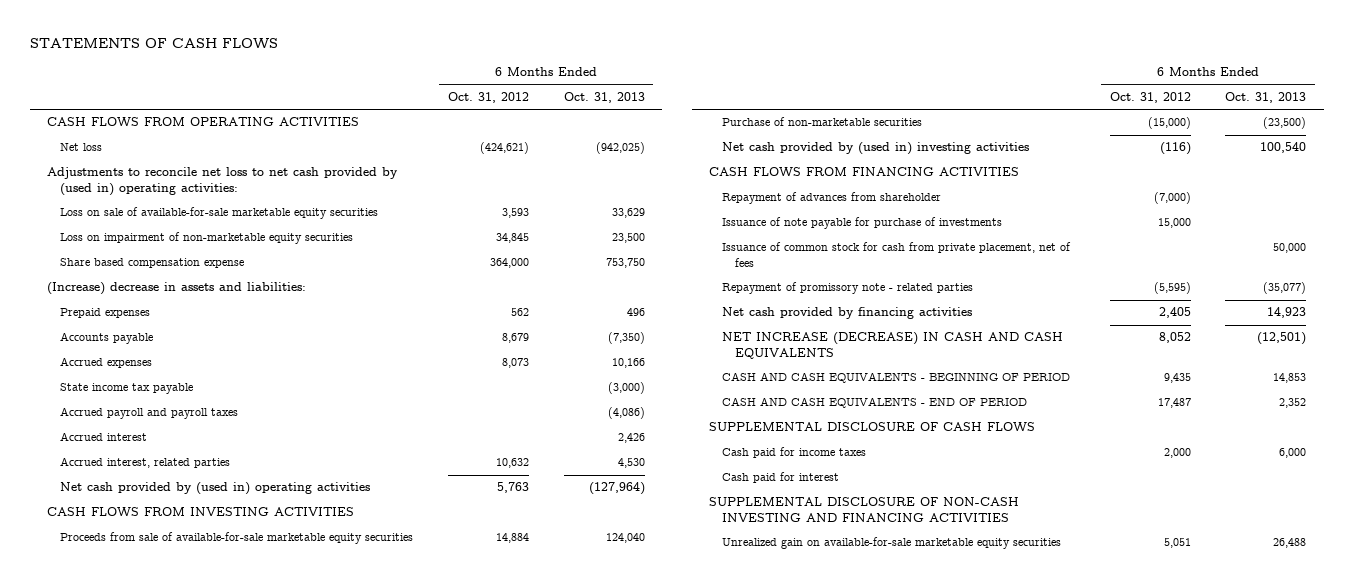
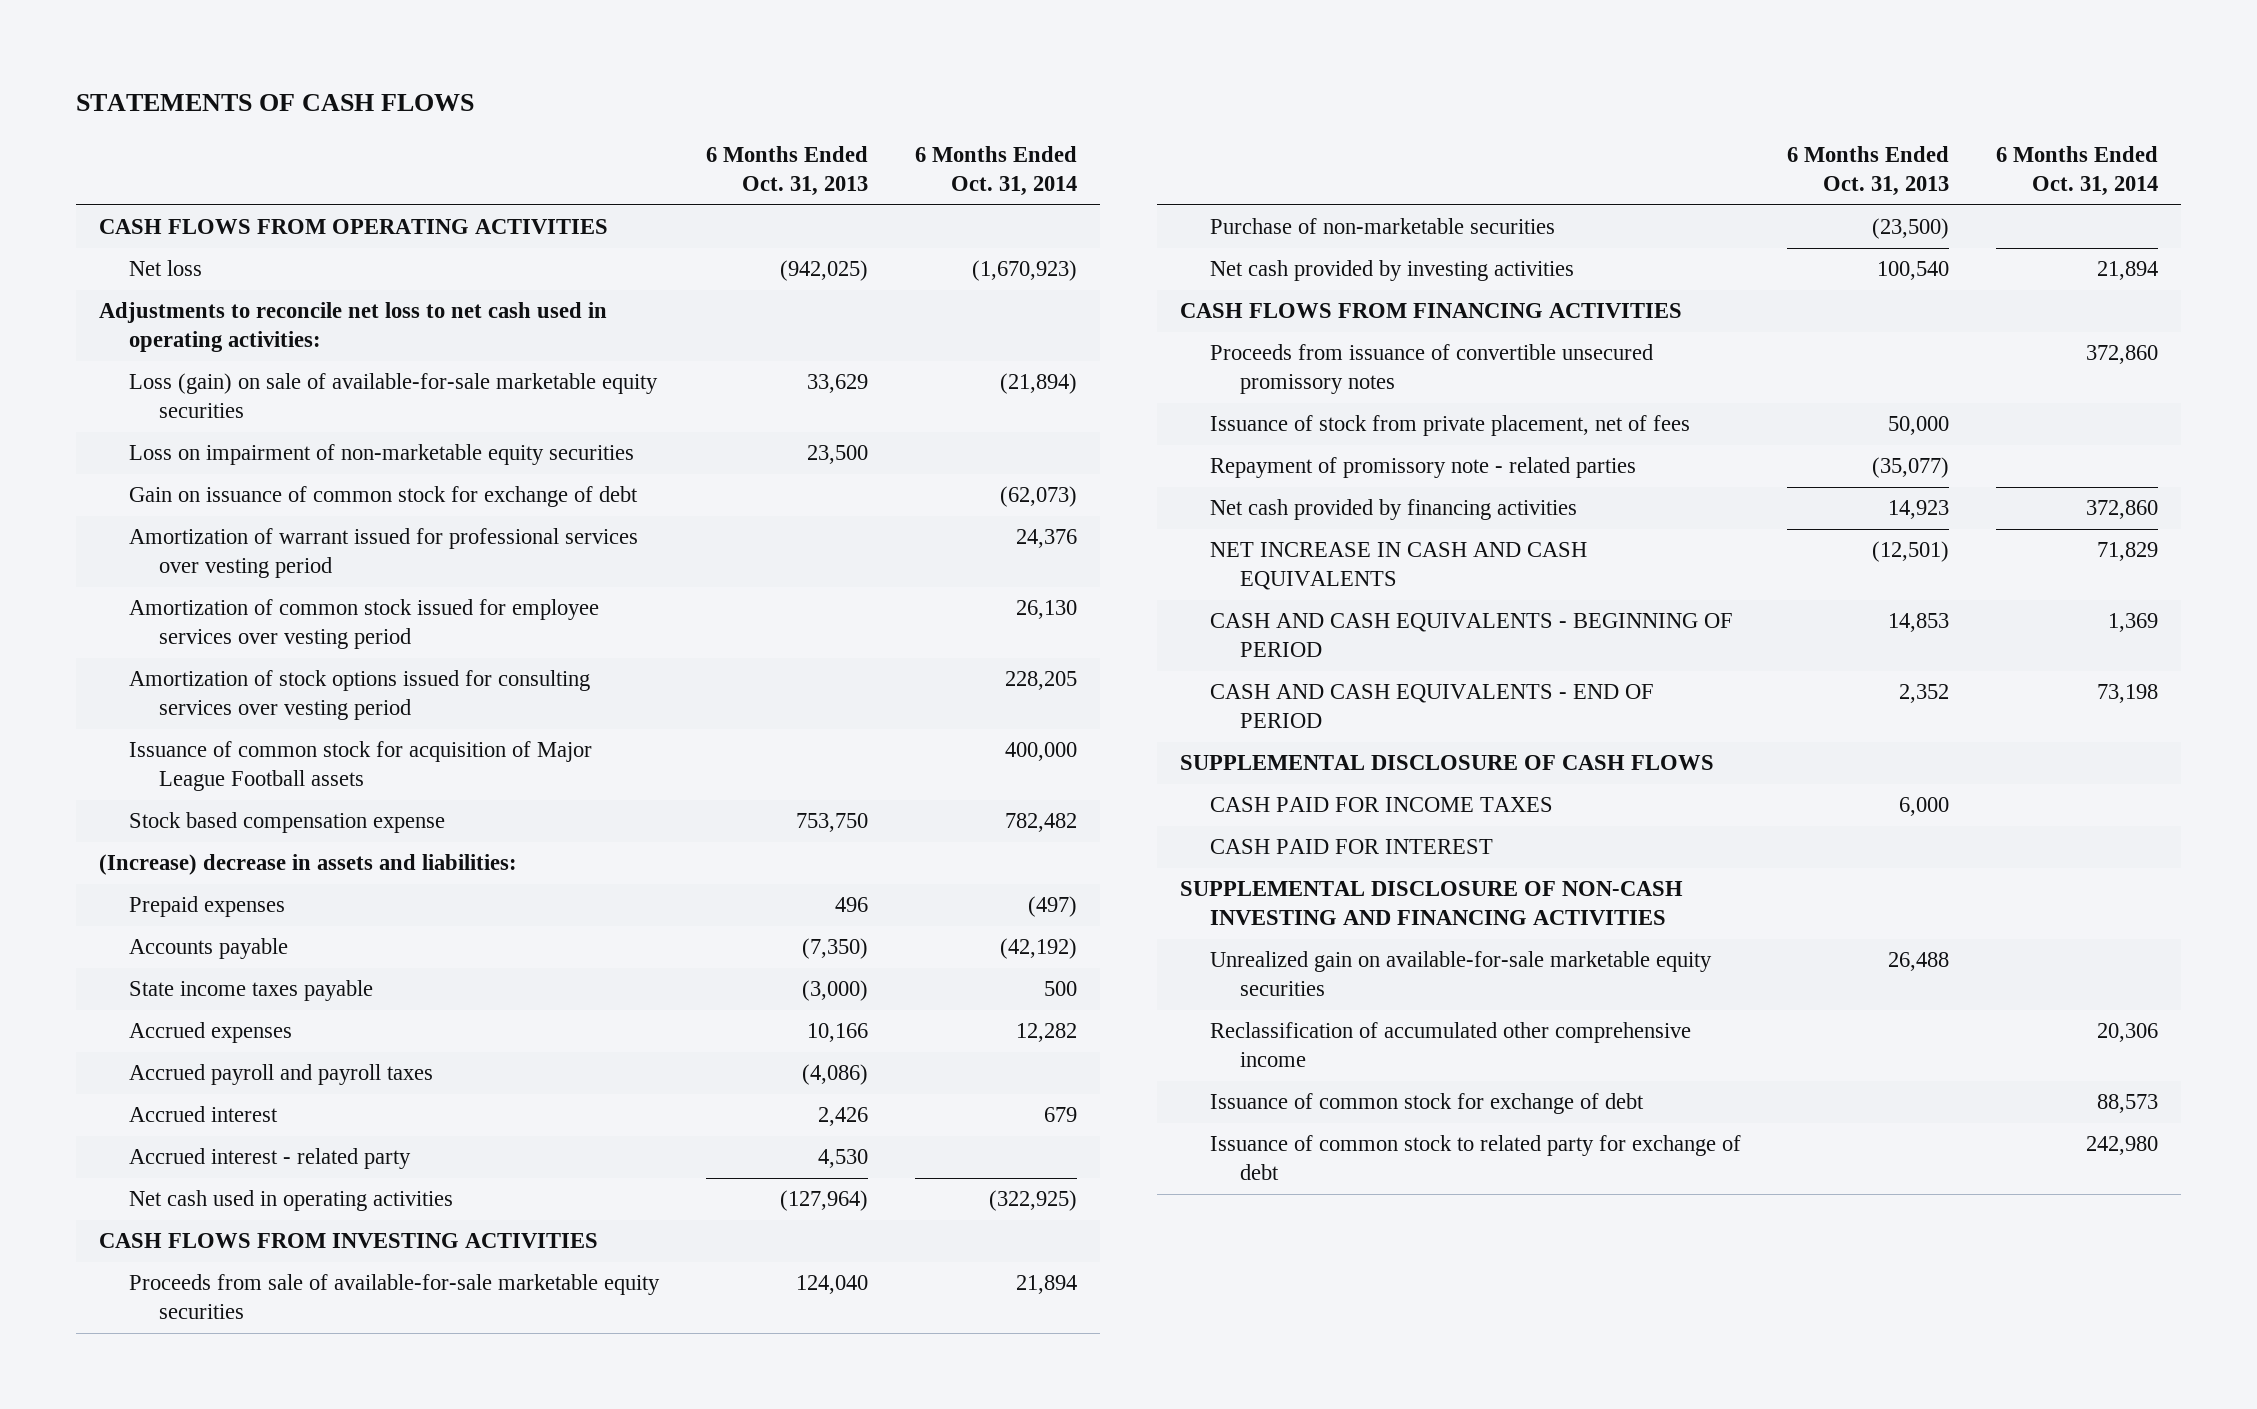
- | 6 Months Ended Oct. 31, 2012 | 6 Months Ended Oct. 31, 2013
+ | 6 Months Ended Oct. 31, 2013 | 6 Months Ended Oct. 31, 2014
- Adjustments to reconcile net loss to net cash provided by (used in) operating activities:
- Loss on sale of available-for-sale marketable equity securities | 3,593 | 33,629
+ Adjustments to reconcile net loss to net cash used in operating activities:
+ Loss (gain) on sale of available-for-sale marketable equity securities | 33,629 | (21,894)
- Share based compensation expense | 364,000 | 753,750
+ Gain on issuance of common stock for exchange of debt | | (62,073)
+ Amortization of warrant issued for professional services over vesting period | | 24,376
+ Amortization of common stock issued for employee services over vesting period | | 26,130
+ Amortization of stock options issued for consulting services over vesting period | | 228,205
+ Issuance of common stock for acquisition of Major League Football assets | | 400,000
+ Stock based compensation expense | 753,750 | 782,482
+ State income taxes payable | (3,000) | 500
- State income tax payable | | (3,000)
- Accrued interest, related parties | 10,632 | 4,530
- Net cash provided by (used in) operating activities | 5,763 | (127,964)
+ Accrued interest - related party | 4,530 |
+ Net cash used in operating activities | (127,964) | (322,925)
- Net cash provided by (used in) investing activities | (116) | 100,540
+ Net cash provided by investing activities | 100,540 | 21,894
- Repayment of advances from shareholder | (7,000) |
- Issuance of note payable for purchase of investments | 15,000 |
- Issuance of common stock for cash from private placement, net of fees | | 50,000
+ Proceeds from issuance of convertible unsecured promissory notes | | 372,860
+ Issuance of stock from private placement, net of fees | 50,000 |
- NET INCREASE (DECREASE) IN CASH AND CASH EQUIVALENTS | 8,052 | (12,501)
+ NET INCREASE IN CASH AND CASH EQUIVALENTS | (12,501) | 71,829
- Cash paid for income taxes | 2,000 | 6,000
- Cash paid for interest
+ CASH PAID FOR INCOME TAXES | 6,000 |
+ CASH PAID FOR INTEREST
+ Reclassification of accumulated other comprehensive income | | 20,306
+ Issuance of common stock for exchange of debt | | 88,573
+ Issuance of common stock to related party for exchange of debt | | 242,980

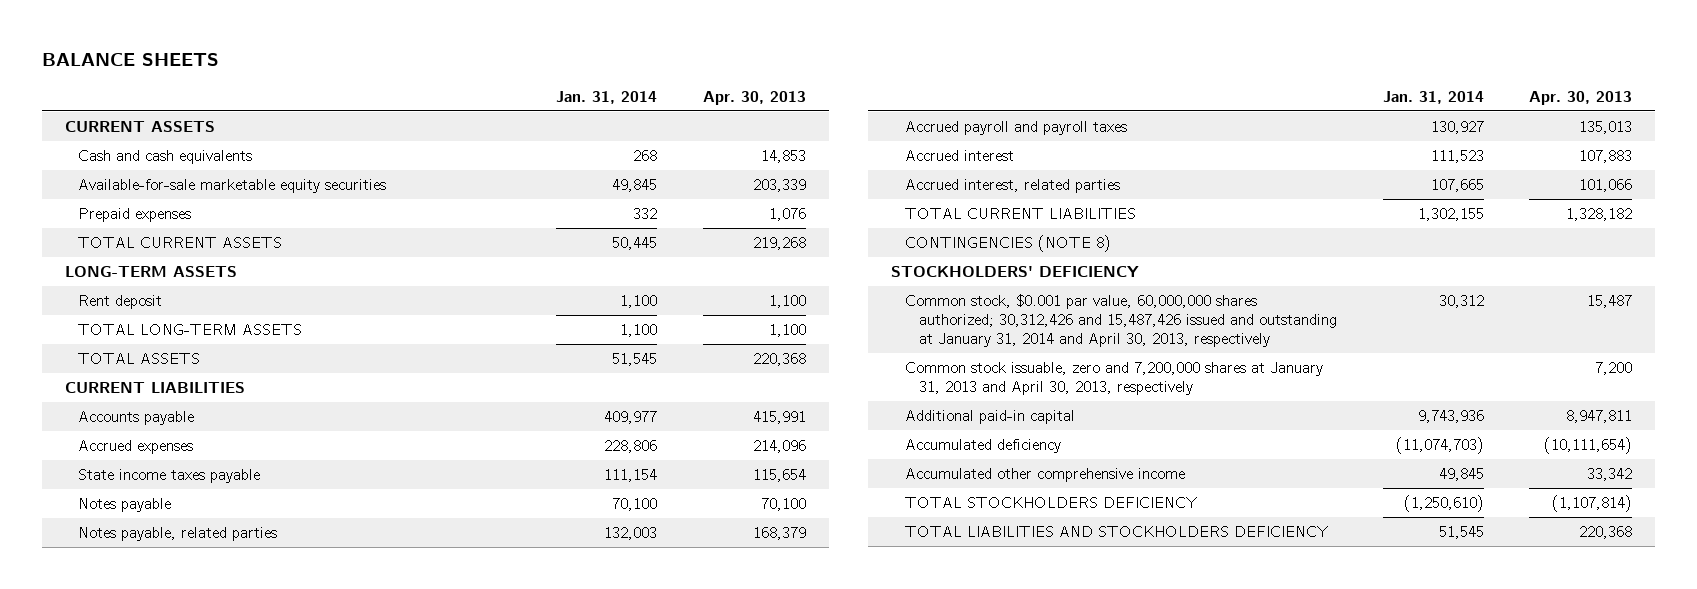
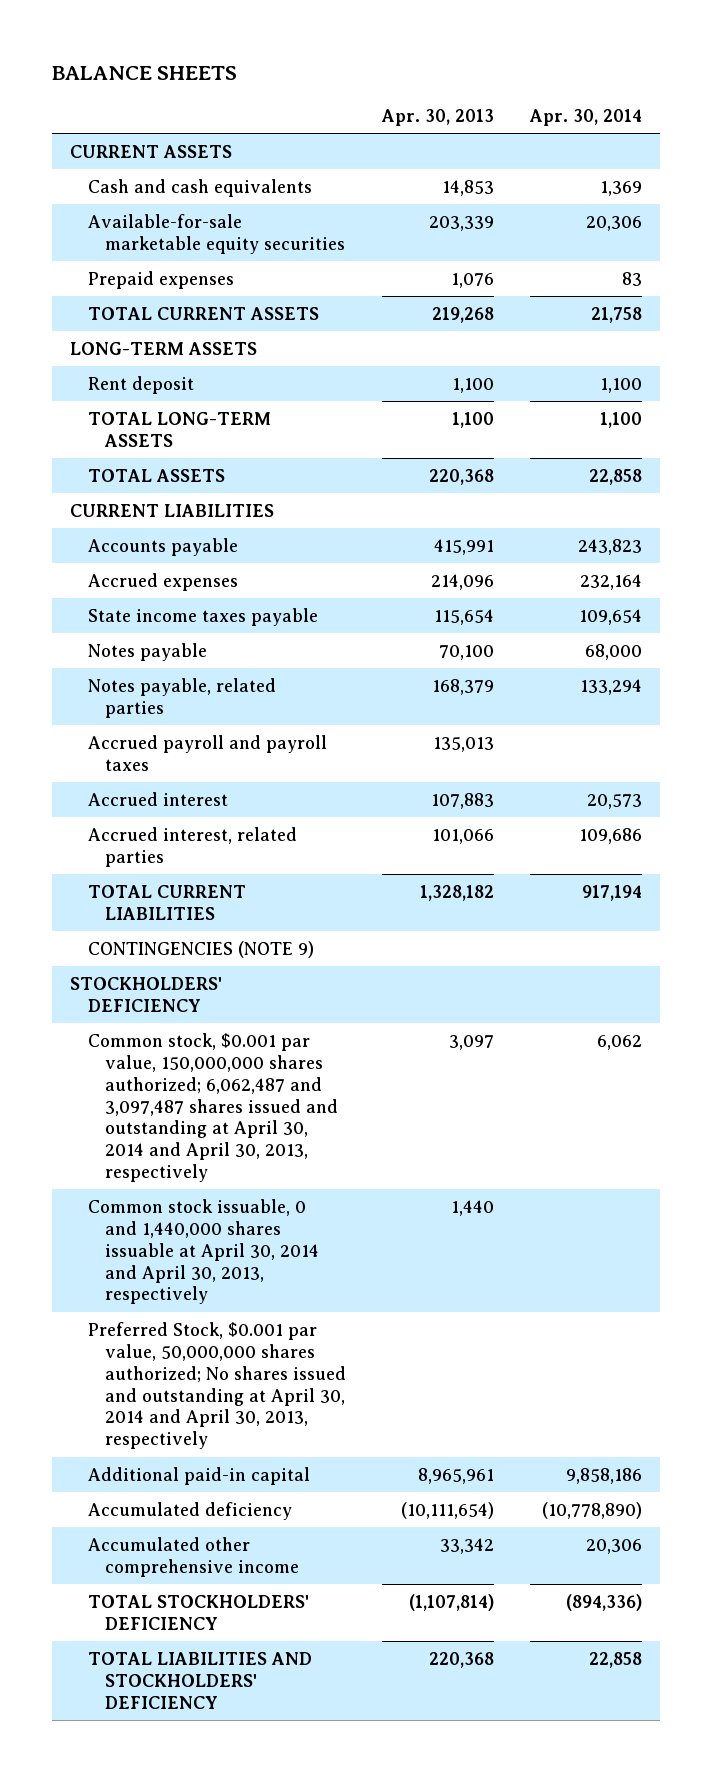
- | Jan. 31, 2014 | Apr. 30, 2013
+ | Apr. 30, 2013 | Apr. 30, 2014
- CONTINGENCIES (NOTE 8)
+ CONTINGENCIES (NOTE 9)
- Common stock, $0.001 par value, 60,000,000 shares authorized; 30,312,426 and 15,487,426 issued and outstanding at January 31, 2014 and April 30, 2013, respectively | 30,312 | 15,487
- Common stock issuable, zero and 7,200,000 shares at January 31, 2013 and April 30, 2013, respectively | | 7,200
- Additional paid-in capital | 9,743,936 | 8,947,811
+ Common stock, $0.001 par value, 150,000,000 shares authorized; 6,062,487 and 3,097,487 shares issued and outstanding at April 30, 2014 and April 30, 2013, respectively | 3,097 | 6,062
+ Common stock issuable, 0 and 1,440,000 shares issuable at April 30, 2014 and April 30, 2013, respectively | 1,440 |
+ Preferred Stock, $0.001 par value, 50,000,000 shares authorized; No shares issued and outstanding at April 30, 2014 and April 30, 2013, respectively
+ Additional paid-in capital | 8,965,961 | 9,858,186
- TOTAL STOCKHOLDERS DEFICIENCY | (1,250,610) | (1,107,814)
- TOTAL LIABILITIES AND STOCKHOLDERS DEFICIENCY | 51,545 | 220,368
+ TOTAL STOCKHOLDERS' DEFICIENCY | (1,107,814) | (894,336)
+ TOTAL LIABILITIES AND STOCKHOLDERS' DEFICIENCY | 220,368 | 22,858

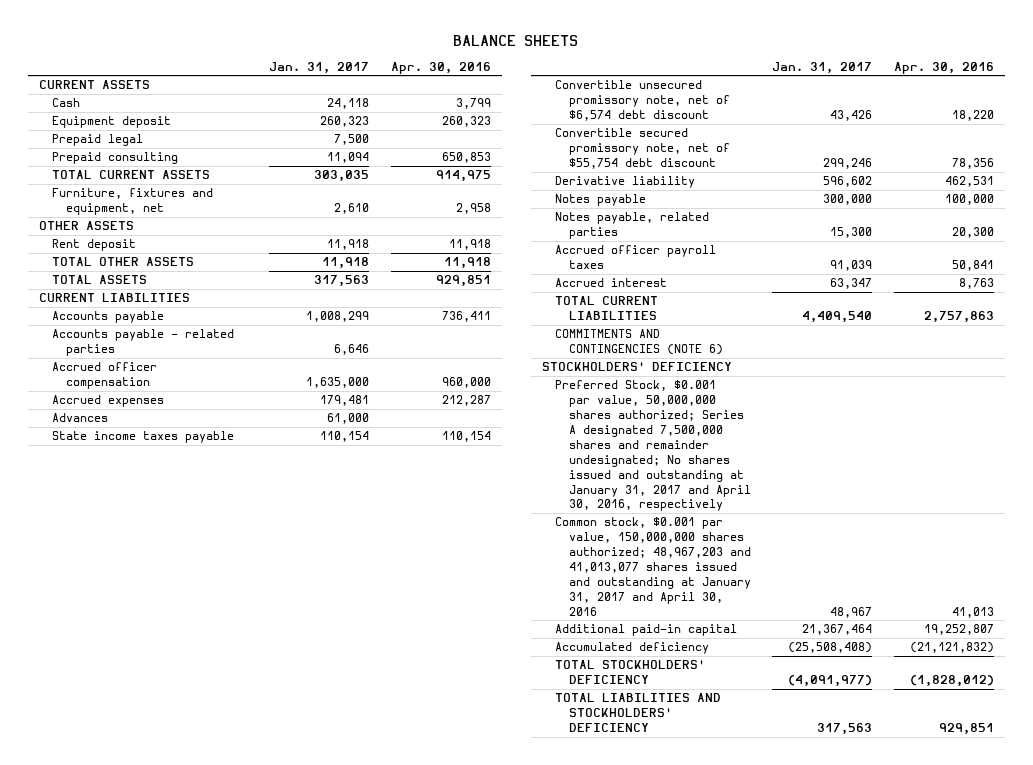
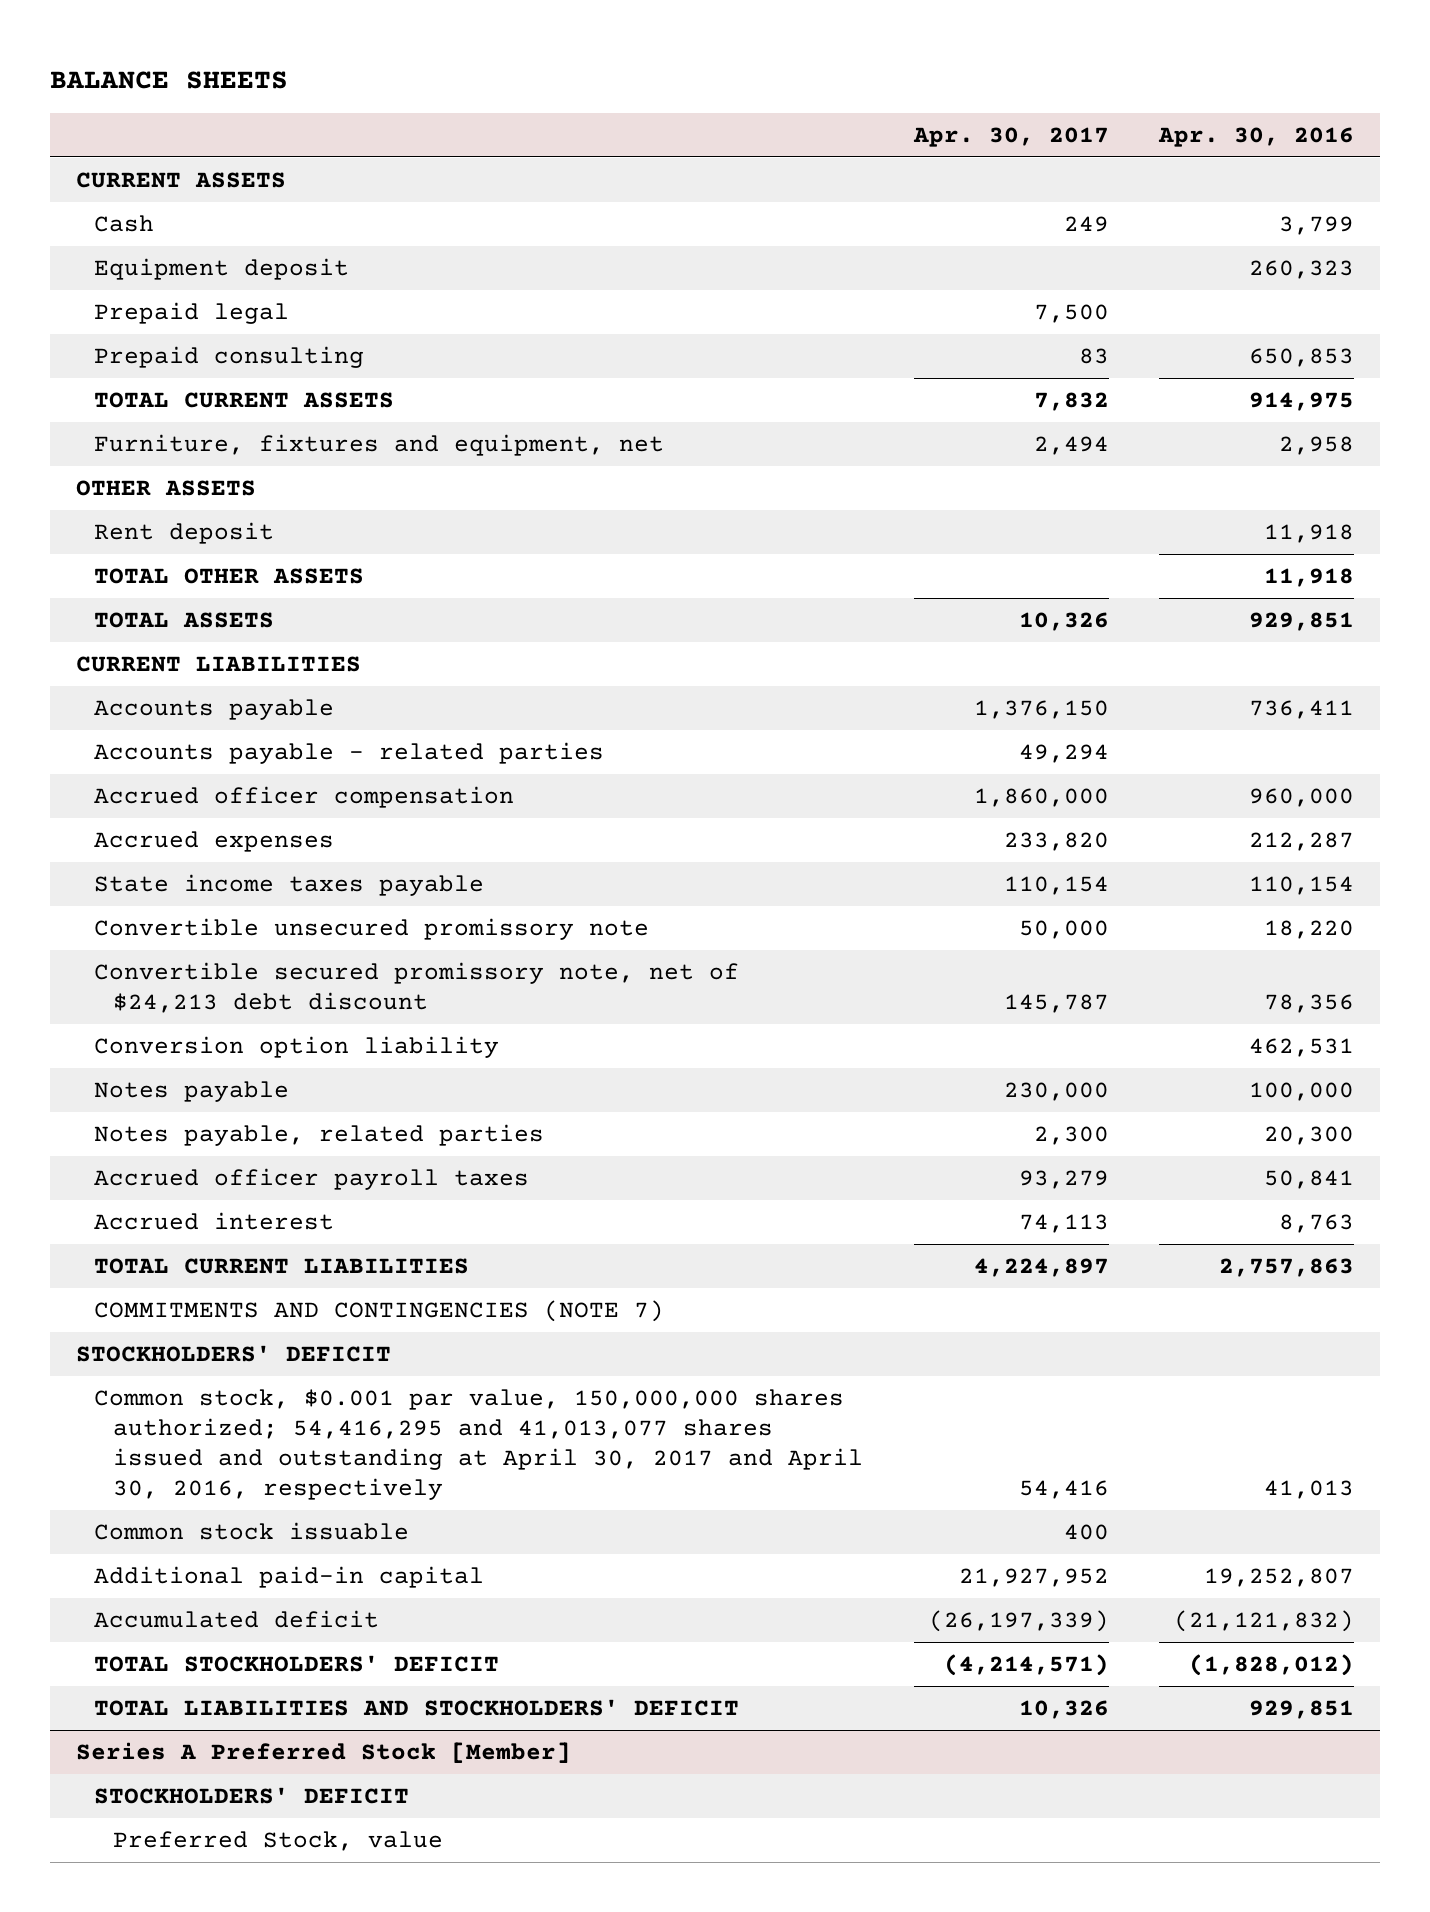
- | Jan. 31, 2017 | Apr. 30, 2016
+ | Apr. 30, 2017 | Apr. 30, 2016
- Advances | 61,000 |
- Convertible unsecured promissory note, net of $6,574 debt discount | 43,426 | 18,220
- Convertible secured promissory note, net of $55,754 debt discount | 299,246 | 78,356
- Derivative liability | 596,602 | 462,531
+ Convertible unsecured promissory note | 50,000 | 18,220
+ Convertible secured promissory note, net of $24,213 debt discount | 145,787 | 78,356
+ Conversion option liability | | 462,531
- COMMITMENTS AND CONTINGENCIES (NOTE 6)
- STOCKHOLDERS' DEFICIENCY
- Preferred Stock, $0.001 par value, 50,000,000 shares authorized; Series A designated 7,500,000 shares and remainder undesignated; No shares issued and outstanding at January 31, 2017 and April 30, 2016, respectively
- Common stock, $0.001 par value, 150,000,000 shares authorized; 48,967,203 and 41,013,077 shares issued and outstanding at January 31, 2017 and April 30, 2016 | 48,967 | 41,013
+ COMMITMENTS AND CONTINGENCIES (NOTE 7)
+ STOCKHOLDERS' DEFICIT
+ Common stock, $0.001 par value, 150,000,000 shares authorized; 54,416,295 and 41,013,077 shares issued and outstanding at April 30, 2017 and April 30, 2016, respectively | 54,416 | 41,013
+ Common stock issuable | 400 |
- Accumulated deficiency | (25,508,408) | (21,121,832)
- TOTAL STOCKHOLDERS' DEFICIENCY | (4,091,977) | (1,828,012)
- TOTAL LIABILITIES AND STOCKHOLDERS' DEFICIENCY | 317,563 | 929,851
+ Accumulated deficit | (26,197,339) | (21,121,832)
+ TOTAL STOCKHOLDERS' DEFICIT | (4,214,571) | (1,828,012)
+ TOTAL LIABILITIES AND STOCKHOLDERS' DEFICIT | 10,326 | 929,851
+ Series A Preferred Stock [Member]
+ STOCKHOLDERS' DEFICIT
+ Preferred Stock, value

